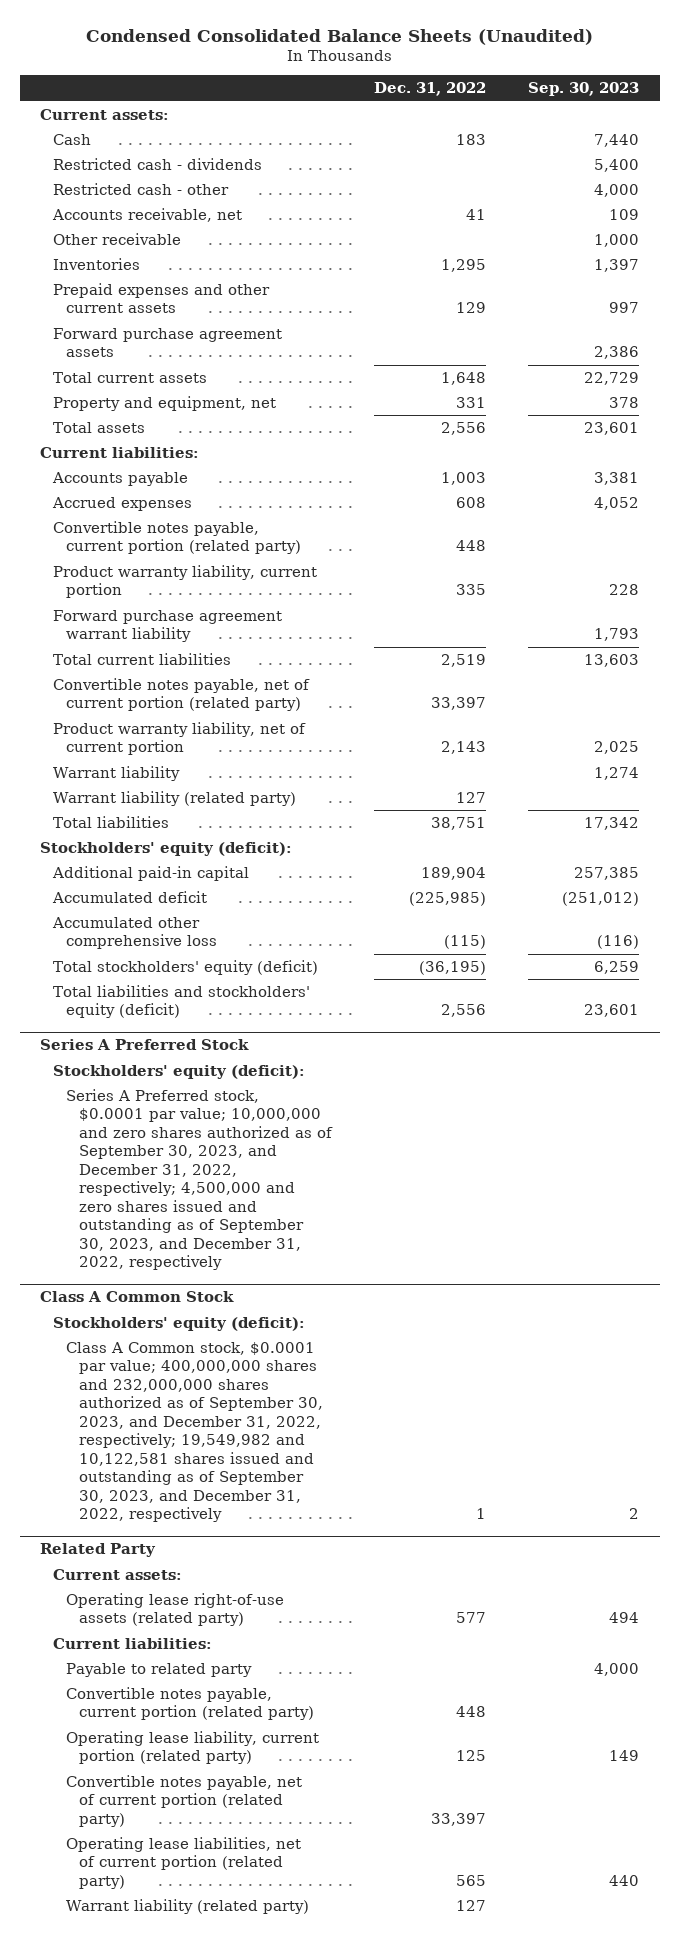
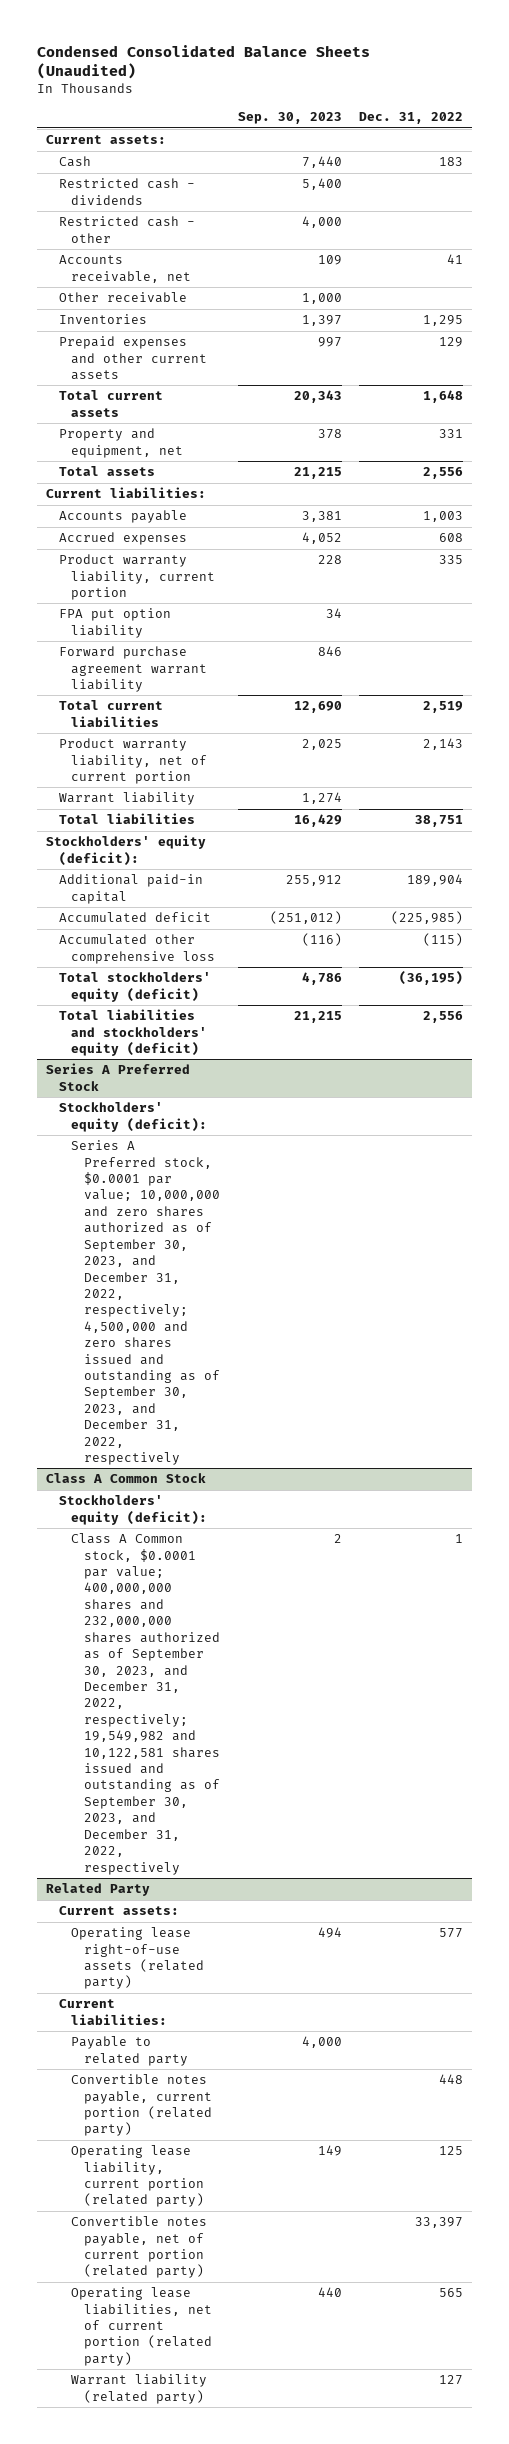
- | Dec. 31, 2022 | Sep. 30, 2023
+ | Sep. 30, 2023 | Dec. 31, 2022
- Forward purchase agreement assets | | 2,386
- Total current assets | 1,648 | 22,729
+ Total current assets | 20,343 | 1,648
- Total assets | 2,556 | 23,601
+ Total assets | 21,215 | 2,556
- Convertible notes payable, current portion (related party) | 448 |
- Forward purchase agreement warrant liability | | 1,793
- Total current liabilities | 2,519 | 13,603
- Convertible notes payable, net of current portion (related party) | 33,397 |
+ FPA put option liability | 34 |
+ Forward purchase agreement warrant liability | 846 |
+ Total current liabilities | 12,690 | 2,519
- Warrant liability (related party) | 127 |
- Total liabilities | 38,751 | 17,342
+ Total liabilities | 16,429 | 38,751
- Additional paid-in capital | 189,904 | 257,385
+ Additional paid-in capital | 255,912 | 189,904
- Total stockholders' equity (deficit) | (36,195) | 6,259
- Total liabilities and stockholders' equity (deficit) | 2,556 | 23,601
+ Total stockholders' equity (deficit) | 4,786 | (36,195)
+ Total liabilities and stockholders' equity (deficit) | 21,215 | 2,556

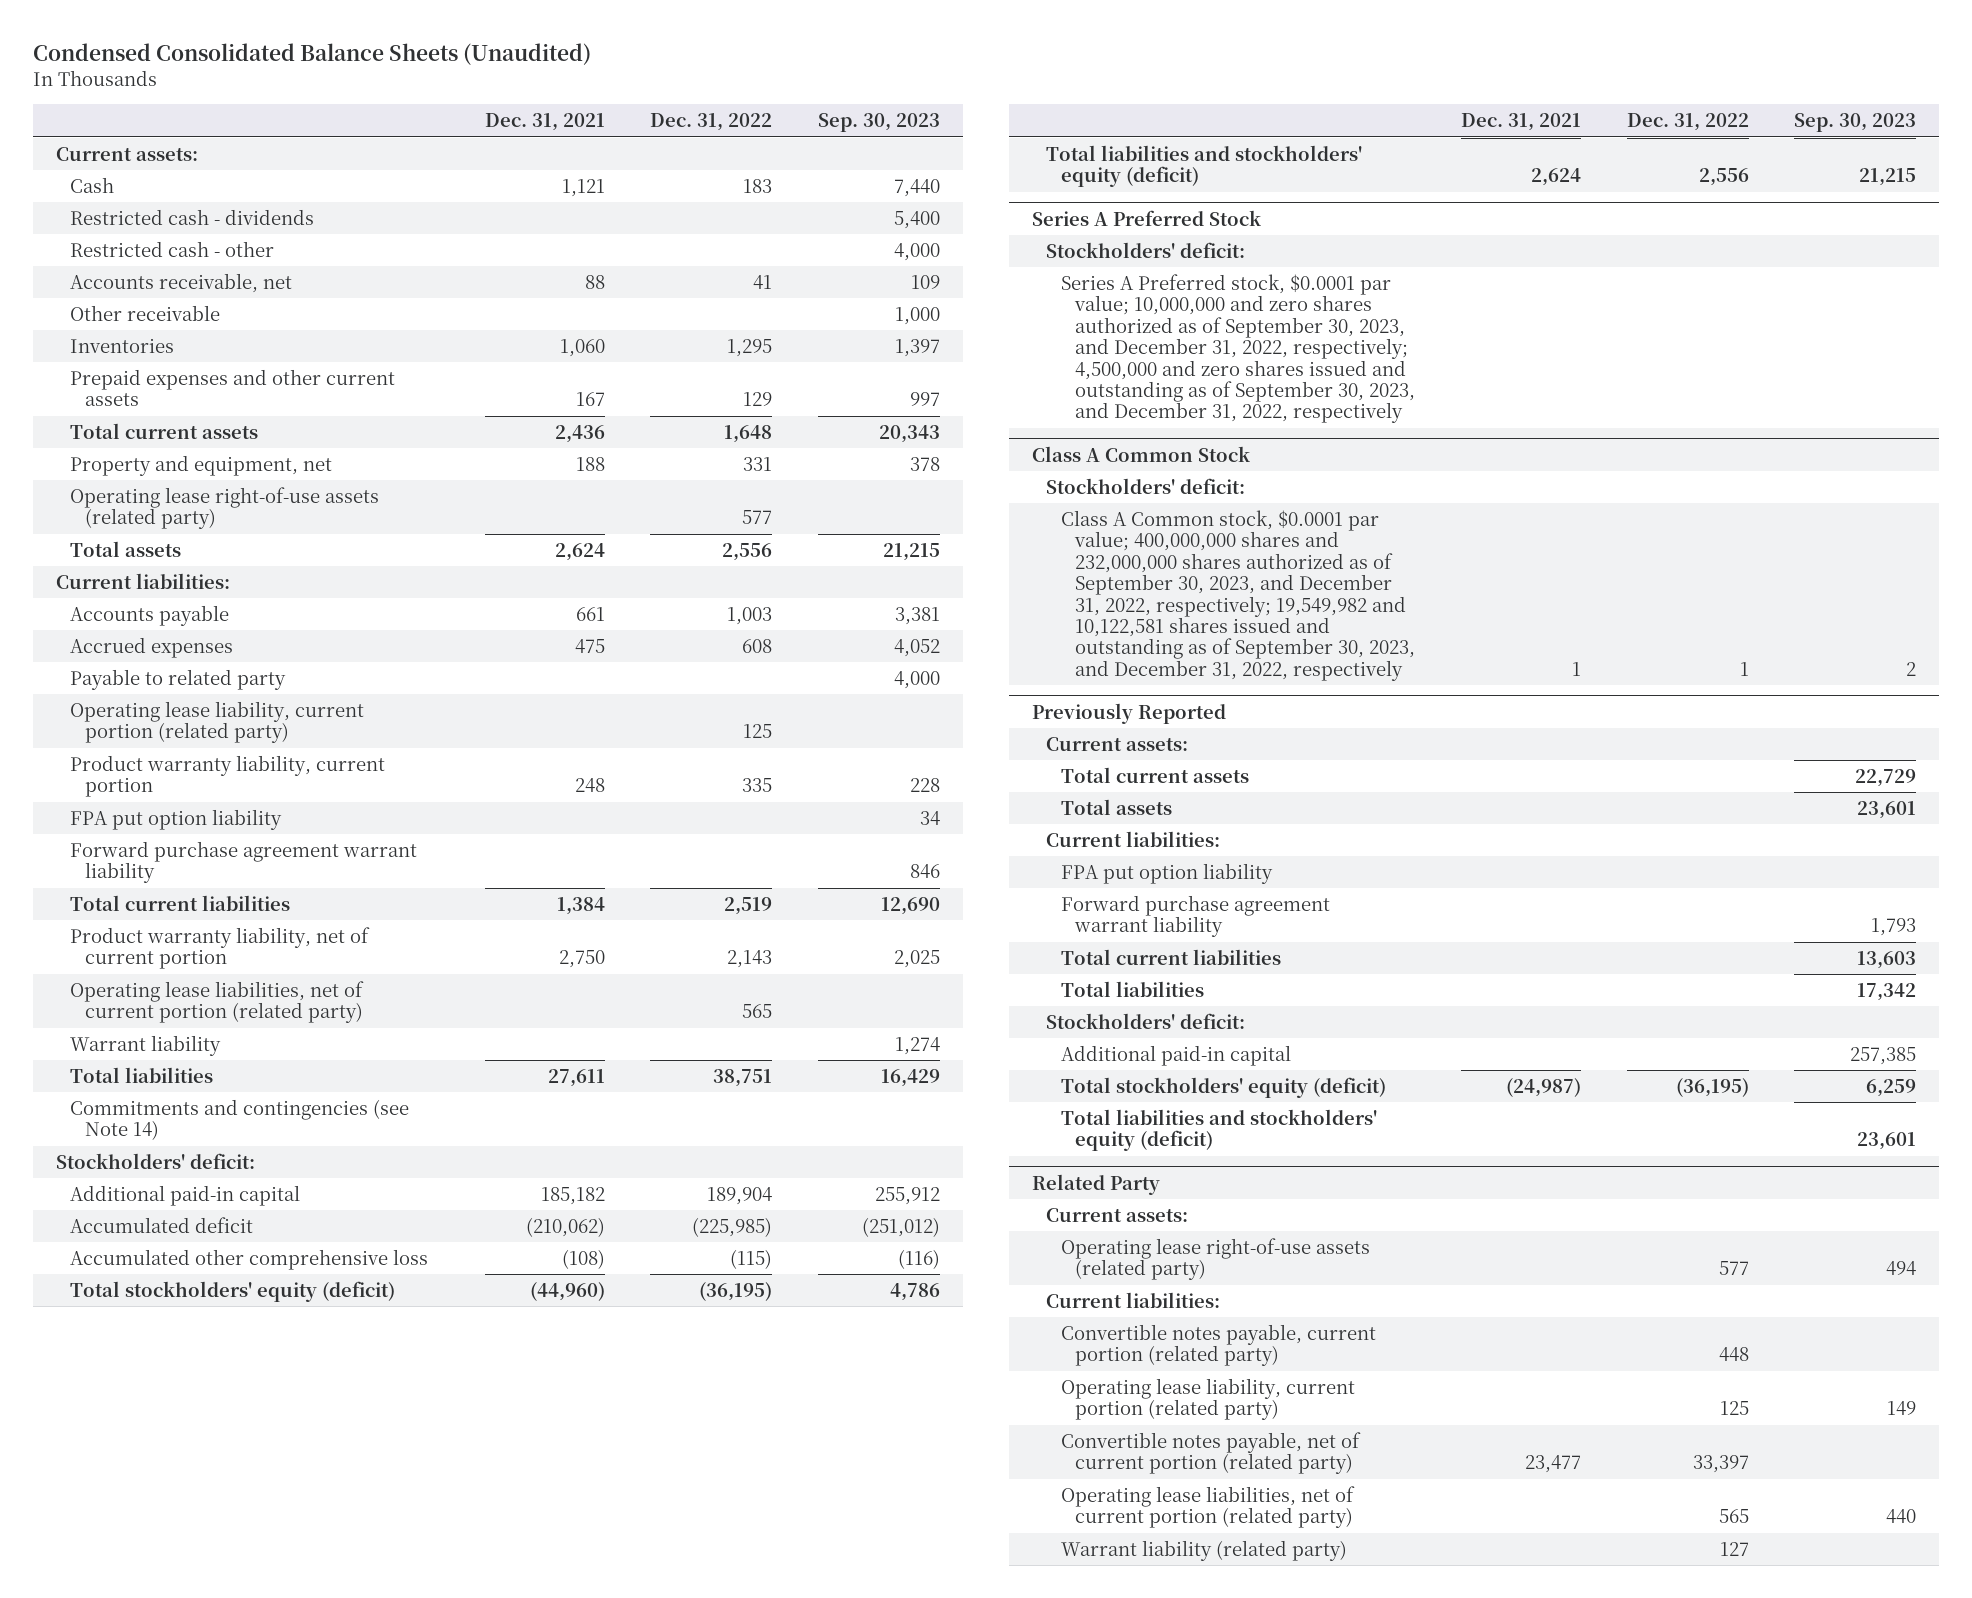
- | Sep. 30, 2023 | Dec. 31, 2022
+ | Dec. 31, 2021 | Dec. 31, 2022 | Sep. 30, 2023
+ Operating lease right-of-use assets (related party) | | 577 |
+ Payable to related party | | | 4,000
+ Operating lease liability, current portion (related party) | | 125 |
+ Operating lease liabilities, net of current portion (related party) | | 565 |
- Stockholders' equity (deficit):
+ Commitments and contingencies (see Note 14)
+ Stockholders' deficit:
@ Series A Preferred Stock
- Stockholders' equity (deficit):
+ Stockholders' deficit:
@ Class A Common Stock
- Stockholders' equity (deficit):
+ Stockholders' deficit:
+ Previously Reported
+ Current assets:
+ Total current assets | | | 22,729
+ Total assets | | | 23,601
+ Current liabilities:
+ FPA put option liability
+ Forward purchase agreement warrant liability | | | 1,793
+ Total current liabilities | | | 13,603
+ Total liabilities | | | 17,342
+ Stockholders' deficit:
+ Additional paid-in capital | | | 257,385
+ Total stockholders' equity (deficit) | (24,987) | (36,195) | 6,259
+ Total liabilities and stockholders' equity (deficit) | | | 23,601
@ Related Party
- Payable to related party | 4,000 |

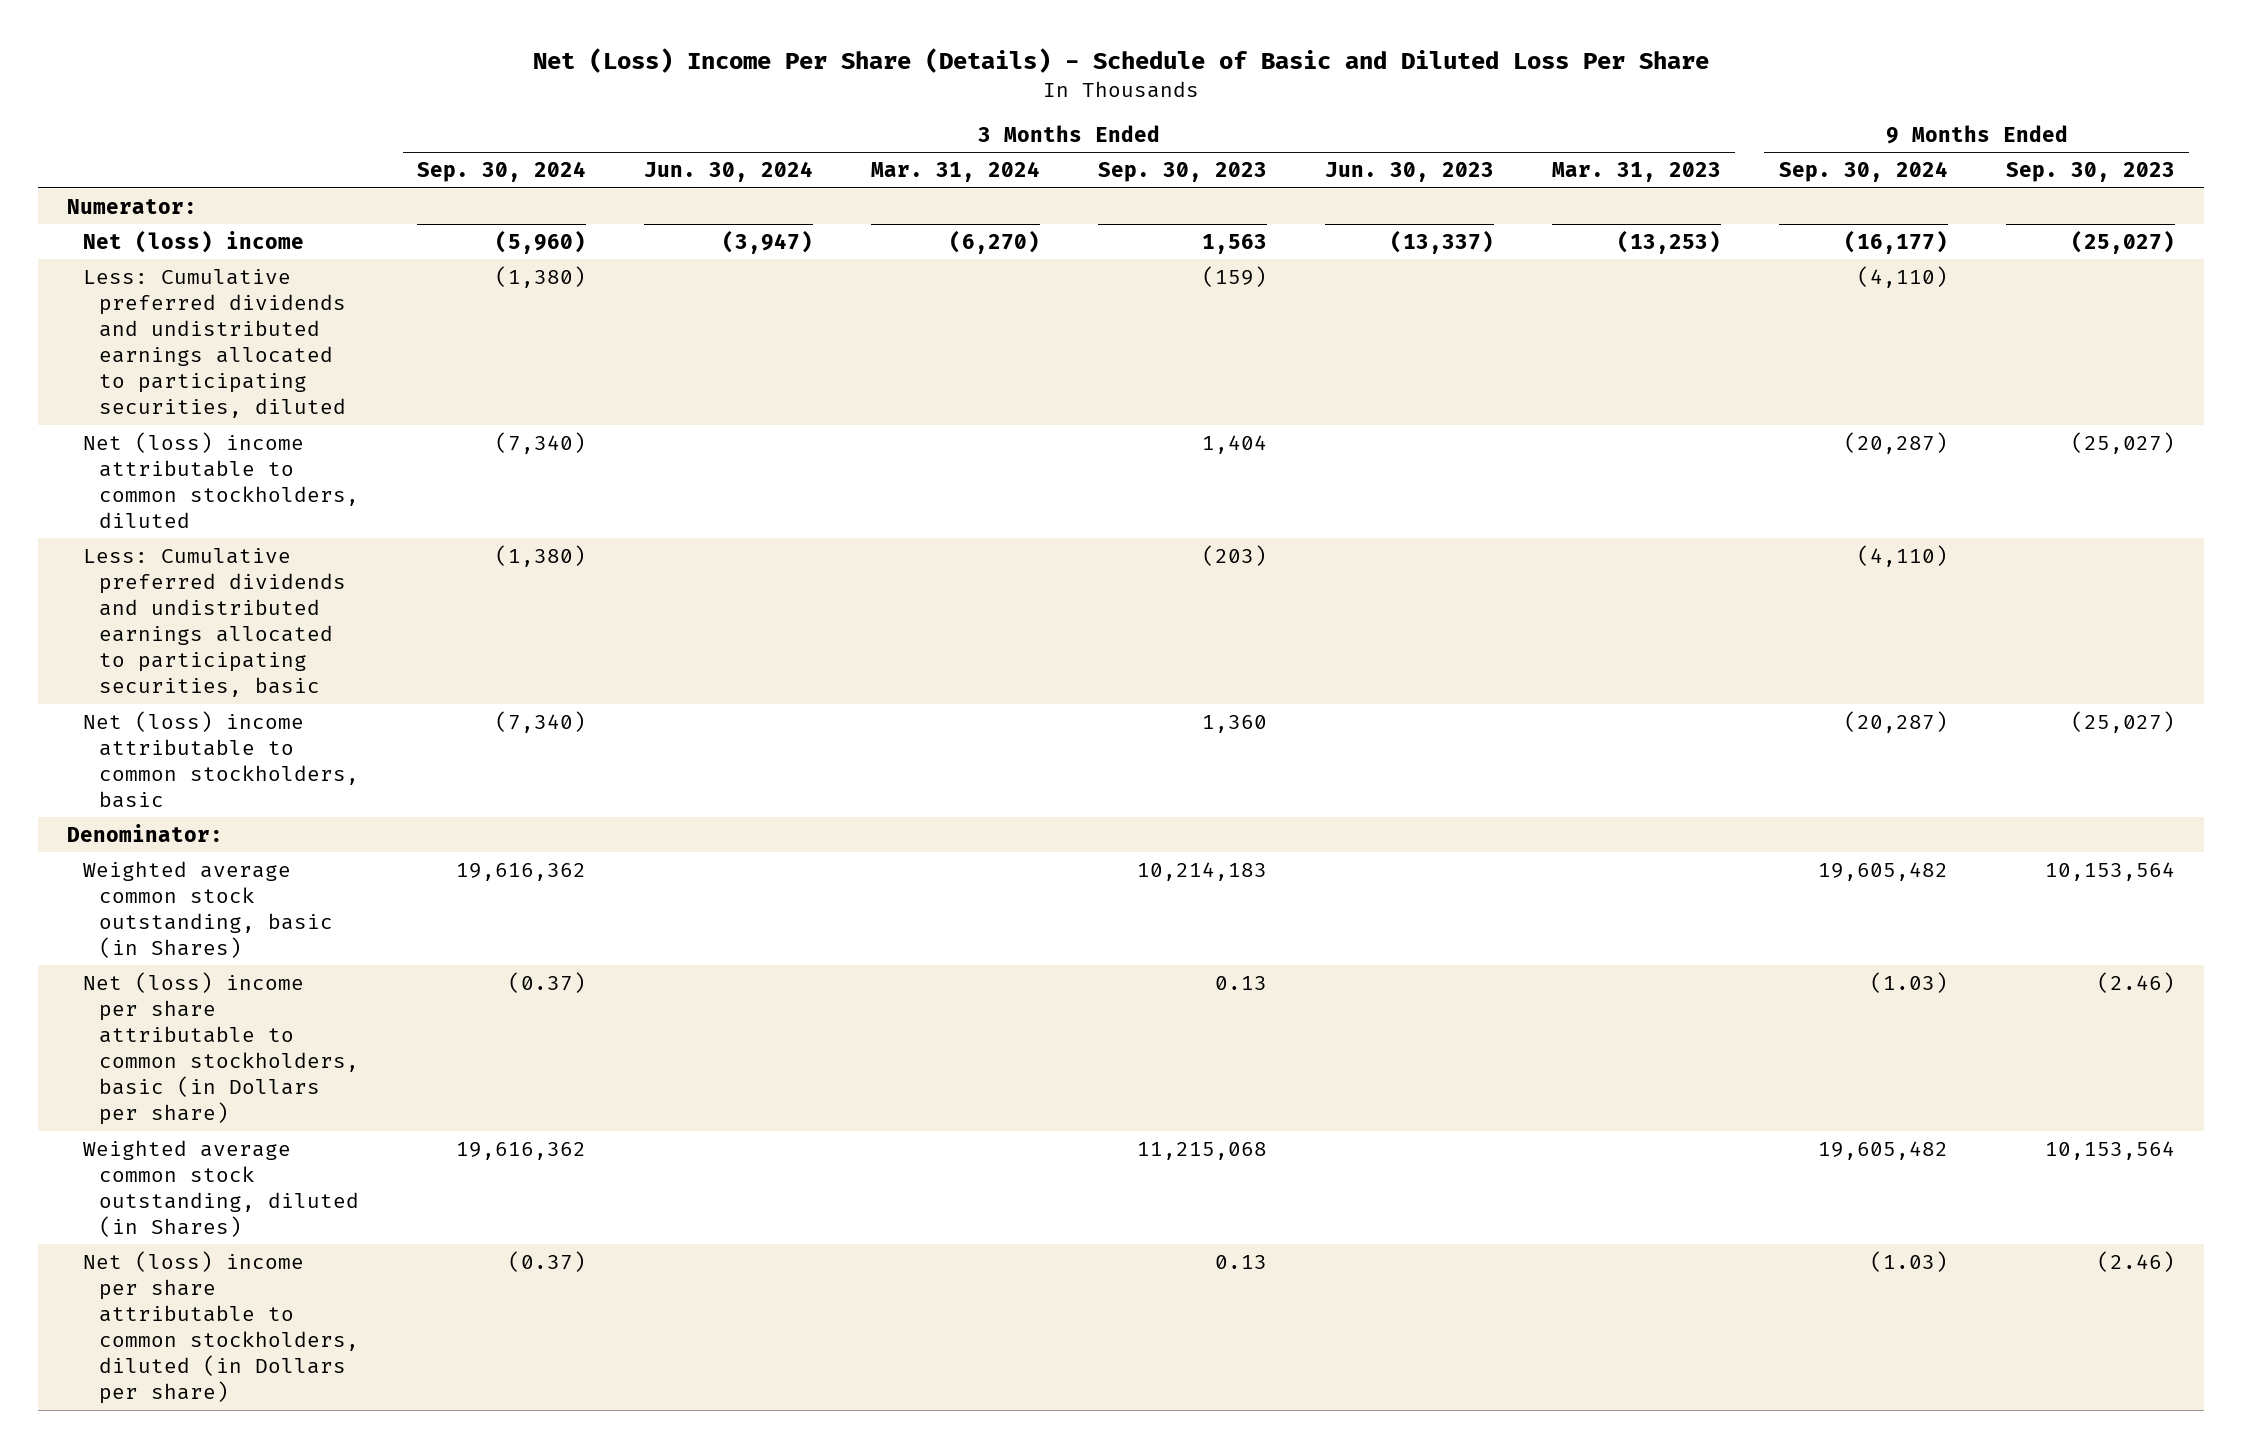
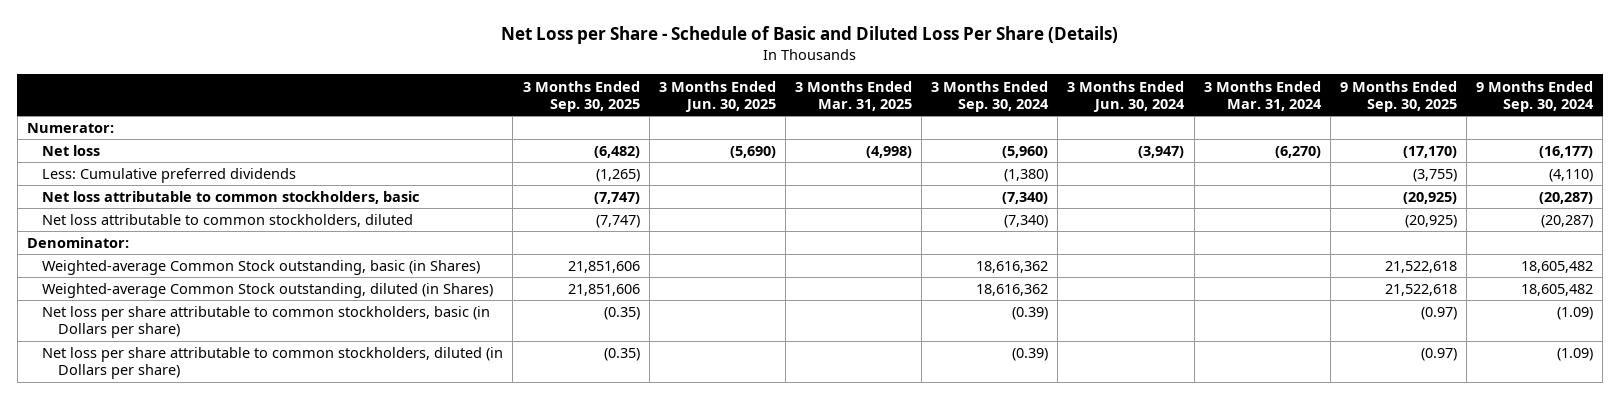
- Net (Loss) Income Per Share (Details) - Schedule of Basic and Diluted Loss Per Share
+ Net Loss per Share - Schedule of Basic and Diluted Loss Per Share (Details)
- | 3 Months Ended Sep. 30, 2024 | 3 Months Ended Jun. 30, 2024 | 3 Months Ended Mar. 31, 2024 | 3 Months Ended Sep. 30, 2023 | 3 Months Ended Jun. 30, 2023 | 3 Months Ended Mar. 31, 2023 | 9 Months Ended Sep. 30, 2024 | 9 Months Ended Sep. 30, 2023
+ | 3 Months Ended Sep. 30, 2025 | 3 Months Ended Jun. 30, 2025 | 3 Months Ended Mar. 31, 2025 | 3 Months Ended Sep. 30, 2024 | 3 Months Ended Jun. 30, 2024 | 3 Months Ended Mar. 31, 2024 | 9 Months Ended Sep. 30, 2025 | 9 Months Ended Sep. 30, 2024
- Net (loss) income | (5,960) | (3,947) | (6,270) | 1,563 | (13,337) | (13,253) | (16,177) | (25,027)
- Less: Cumulative preferred dividends and undistributed earnings allocated to participating securities, diluted | (1,380) | | | (159) | | | (4,110) |
- Net (loss) income attributable to common stockholders, diluted | (7,340) | | | 1,404 | | | (20,287) | (25,027)
- Less: Cumulative preferred dividends and undistributed earnings allocated to participating securities, basic | (1,380) | | | (203) | | | (4,110) |
- Net (loss) income attributable to common stockholders, basic | (7,340) | | | 1,360 | | | (20,287) | (25,027)
+ Net loss | (6,482) | (5,690) | (4,998) | (5,960) | (3,947) | (6,270) | (17,170) | (16,177)
+ Less: Cumulative preferred dividends | (1,265) | | | (1,380) | | | (3,755) | (4,110)
+ Net loss attributable to common stockholders, basic | (7,747) | | | (7,340) | | | (20,925) | (20,287)
+ Net loss attributable to common stockholders, diluted | (7,747) | | | (7,340) | | | (20,925) | (20,287)
- Weighted average common stock outstanding, basic (in Shares) | 19,616,362 | | | 10,214,183 | | | 19,605,482 | 10,153,564
- Net (loss) income per share attributable to common stockholders, basic (in Dollars per share) | (0.37) | | | 0.13 | | | (1.03) | (2.46)
- Weighted average common stock outstanding, diluted (in Shares) | 19,616,362 | | | 11,215,068 | | | 19,605,482 | 10,153,564
- Net (loss) income per share attributable to common stockholders, diluted (in Dollars per share) | (0.37) | | | 0.13 | | | (1.03) | (2.46)
+ Weighted-average Common Stock outstanding, basic (in Shares) | 21,851,606 | | | 18,616,362 | | | 21,522,618 | 18,605,482
+ Weighted-average Common Stock outstanding, diluted (in Shares) | 21,851,606 | | | 18,616,362 | | | 21,522,618 | 18,605,482
+ Net loss per share attributable to common stockholders, basic (in Dollars per share) | (0.35) | | | (0.39) | | | (0.97) | (1.09)
+ Net loss per share attributable to common stockholders, diluted (in Dollars per share) | (0.35) | | | (0.39) | | | (0.97) | (1.09)

